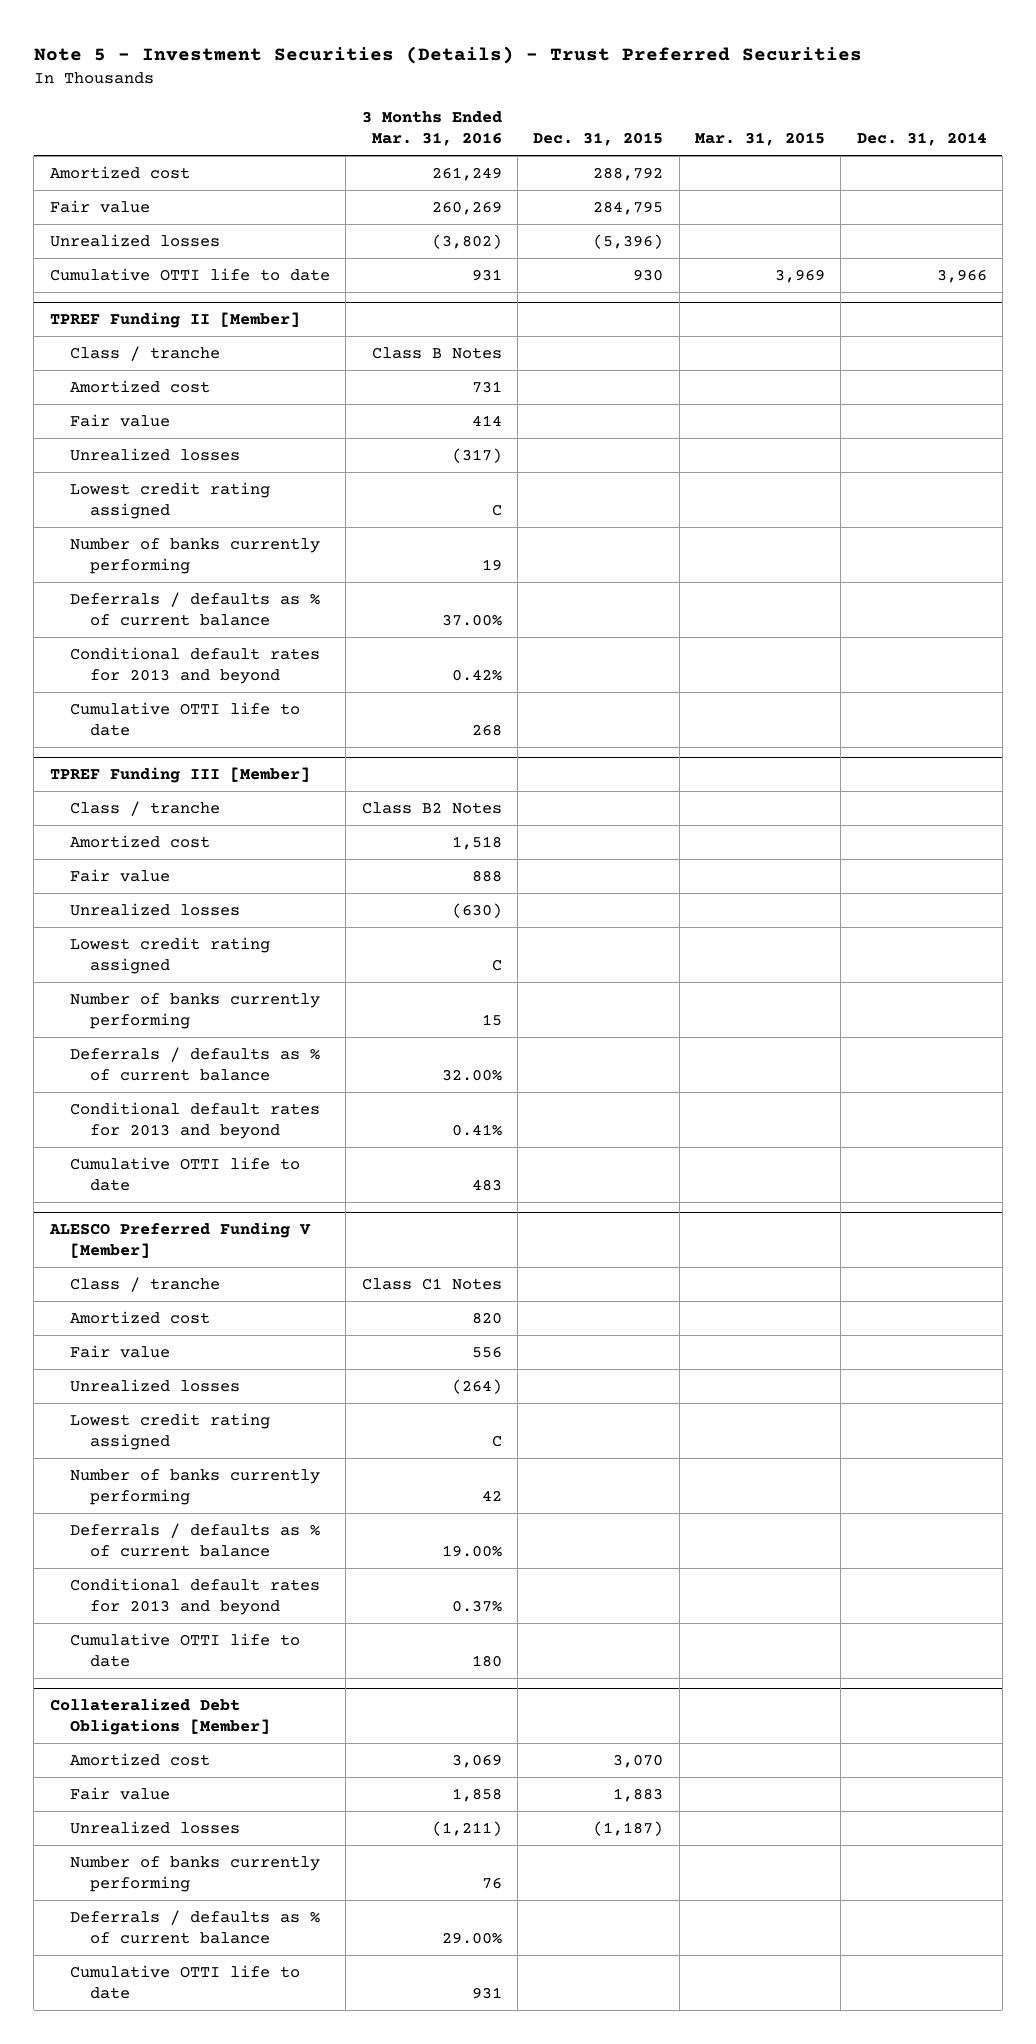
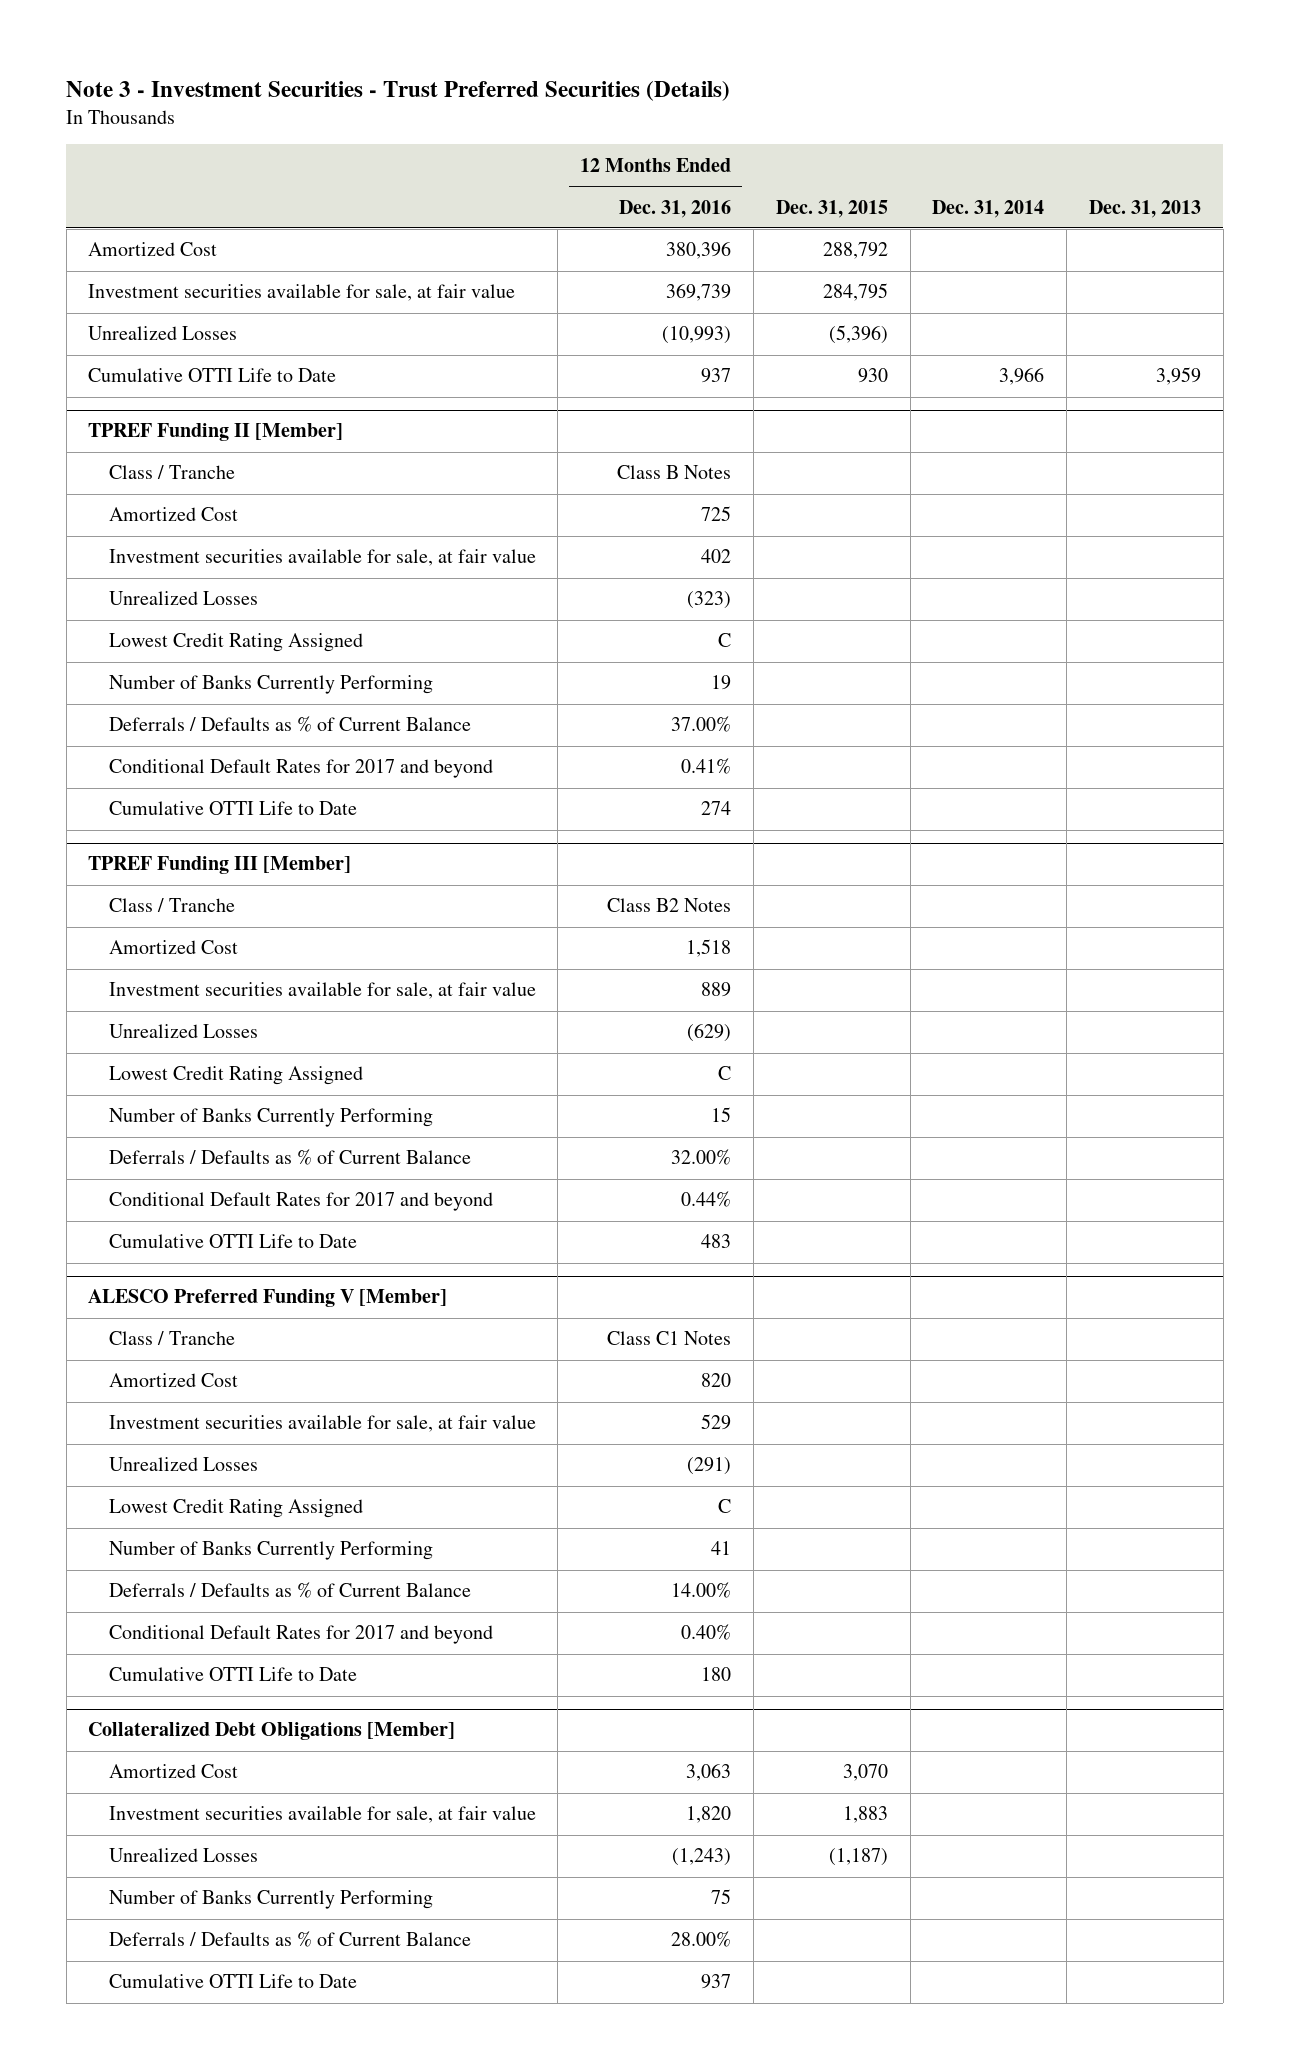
- Note 5 - Investment Securities (Details) - Trust Preferred Securities
+ Note 3 - Investment Securities - Trust Preferred Securities (Details)
- | 3 Months Ended Mar. 31, 2016 | Dec. 31, 2015 | Mar. 31, 2015 | Dec. 31, 2014
+ | 12 Months Ended Dec. 31, 2016 | Dec. 31, 2015 | Dec. 31, 2014 | Dec. 31, 2013
- Amortized cost | 261,249 | 288,792 | |
- Fair value | 260,269 | 284,795 | |
- Unrealized losses | (3,802) | (5,396) | |
- Cumulative OTTI life to date | 931 | 930 | 3,969 | 3,966
+ Amortized Cost | 380,396 | 288,792 | |
+ Investment securities available for sale, at fair value | 369,739 | 284,795 | |
+ Unrealized Losses | (10,993) | (5,396) | |
+ Cumulative OTTI Life to Date | 937 | 930 | 3,966 | 3,959
@ TPREF Funding II [Member]
- Class / tranche | Class B Notes | | |
- Amortized cost | 731 | | |
- Fair value | 414 | | |
- Unrealized losses | (317) | | |
- Lowest credit rating assigned | C | | |
- Number of banks currently performing | 19 | | |
- Deferrals / defaults as % of current balance | 37.00% | | |
- Conditional default rates for 2013 and beyond | 0.42% | | |
- Cumulative OTTI life to date | 268 | | |
+ Class / Tranche | Class B Notes | | |
+ Amortized Cost | 725 | | |
+ Investment securities available for sale, at fair value | 402 | | |
+ Unrealized Losses | (323) | | |
+ Lowest Credit Rating Assigned | C | | |
+ Number of Banks Currently Performing | 19 | | |
+ Deferrals / Defaults as % of Current Balance | 37.00% | | |
+ Conditional Default Rates for 2017 and beyond | 0.41% | | |
+ Cumulative OTTI Life to Date | 274 | | |
@ TPREF Funding III [Member]
- Class / tranche | Class B2 Notes | | |
- Amortized cost | 1,518 | | |
- Fair value | 888 | | |
- Unrealized losses | (630) | | |
- Lowest credit rating assigned | C | | |
- Number of banks currently performing | 15 | | |
- Deferrals / defaults as % of current balance | 32.00% | | |
- Conditional default rates for 2013 and beyond | 0.41% | | |
- Cumulative OTTI life to date | 483 | | |
+ Class / Tranche | Class B2 Notes | | |
+ Amortized Cost | 1,518 | | |
+ Investment securities available for sale, at fair value | 889 | | |
+ Unrealized Losses | (629) | | |
+ Lowest Credit Rating Assigned | C | | |
+ Number of Banks Currently Performing | 15 | | |
+ Deferrals / Defaults as % of Current Balance | 32.00% | | |
+ Conditional Default Rates for 2017 and beyond | 0.44% | | |
+ Cumulative OTTI Life to Date | 483 | | |
@ ALESCO Preferred Funding V [Member]
- Class / tranche | Class C1 Notes | | |
- Amortized cost | 820 | | |
- Fair value | 556 | | |
- Unrealized losses | (264) | | |
- Lowest credit rating assigned | C | | |
- Number of banks currently performing | 42 | | |
- Deferrals / defaults as % of current balance | 19.00% | | |
- Conditional default rates for 2013 and beyond | 0.37% | | |
- Cumulative OTTI life to date | 180 | | |
+ Class / Tranche | Class C1 Notes | | |
+ Amortized Cost | 820 | | |
+ Investment securities available for sale, at fair value | 529 | | |
+ Unrealized Losses | (291) | | |
+ Lowest Credit Rating Assigned | C | | |
+ Number of Banks Currently Performing | 41 | | |
+ Deferrals / Defaults as % of Current Balance | 14.00% | | |
+ Conditional Default Rates for 2017 and beyond | 0.40% | | |
+ Cumulative OTTI Life to Date | 180 | | |
@ Collateralized Debt Obligations [Member]
- Amortized cost | 3,069 | 3,070 | |
- Fair value | 1,858 | 1,883 | |
- Unrealized losses | (1,211) | (1,187) | |
- Number of banks currently performing | 76 | | |
- Deferrals / defaults as % of current balance | 29.00% | | |
- Cumulative OTTI life to date | 931 | | |
+ Amortized Cost | 3,063 | 3,070 | |
+ Investment securities available for sale, at fair value | 1,820 | 1,883 | |
+ Unrealized Losses | (1,243) | (1,187) | |
+ Number of Banks Currently Performing | 75 | | |
+ Deferrals / Defaults as % of Current Balance | 28.00% | | |
+ Cumulative OTTI Life to Date | 937 | | |

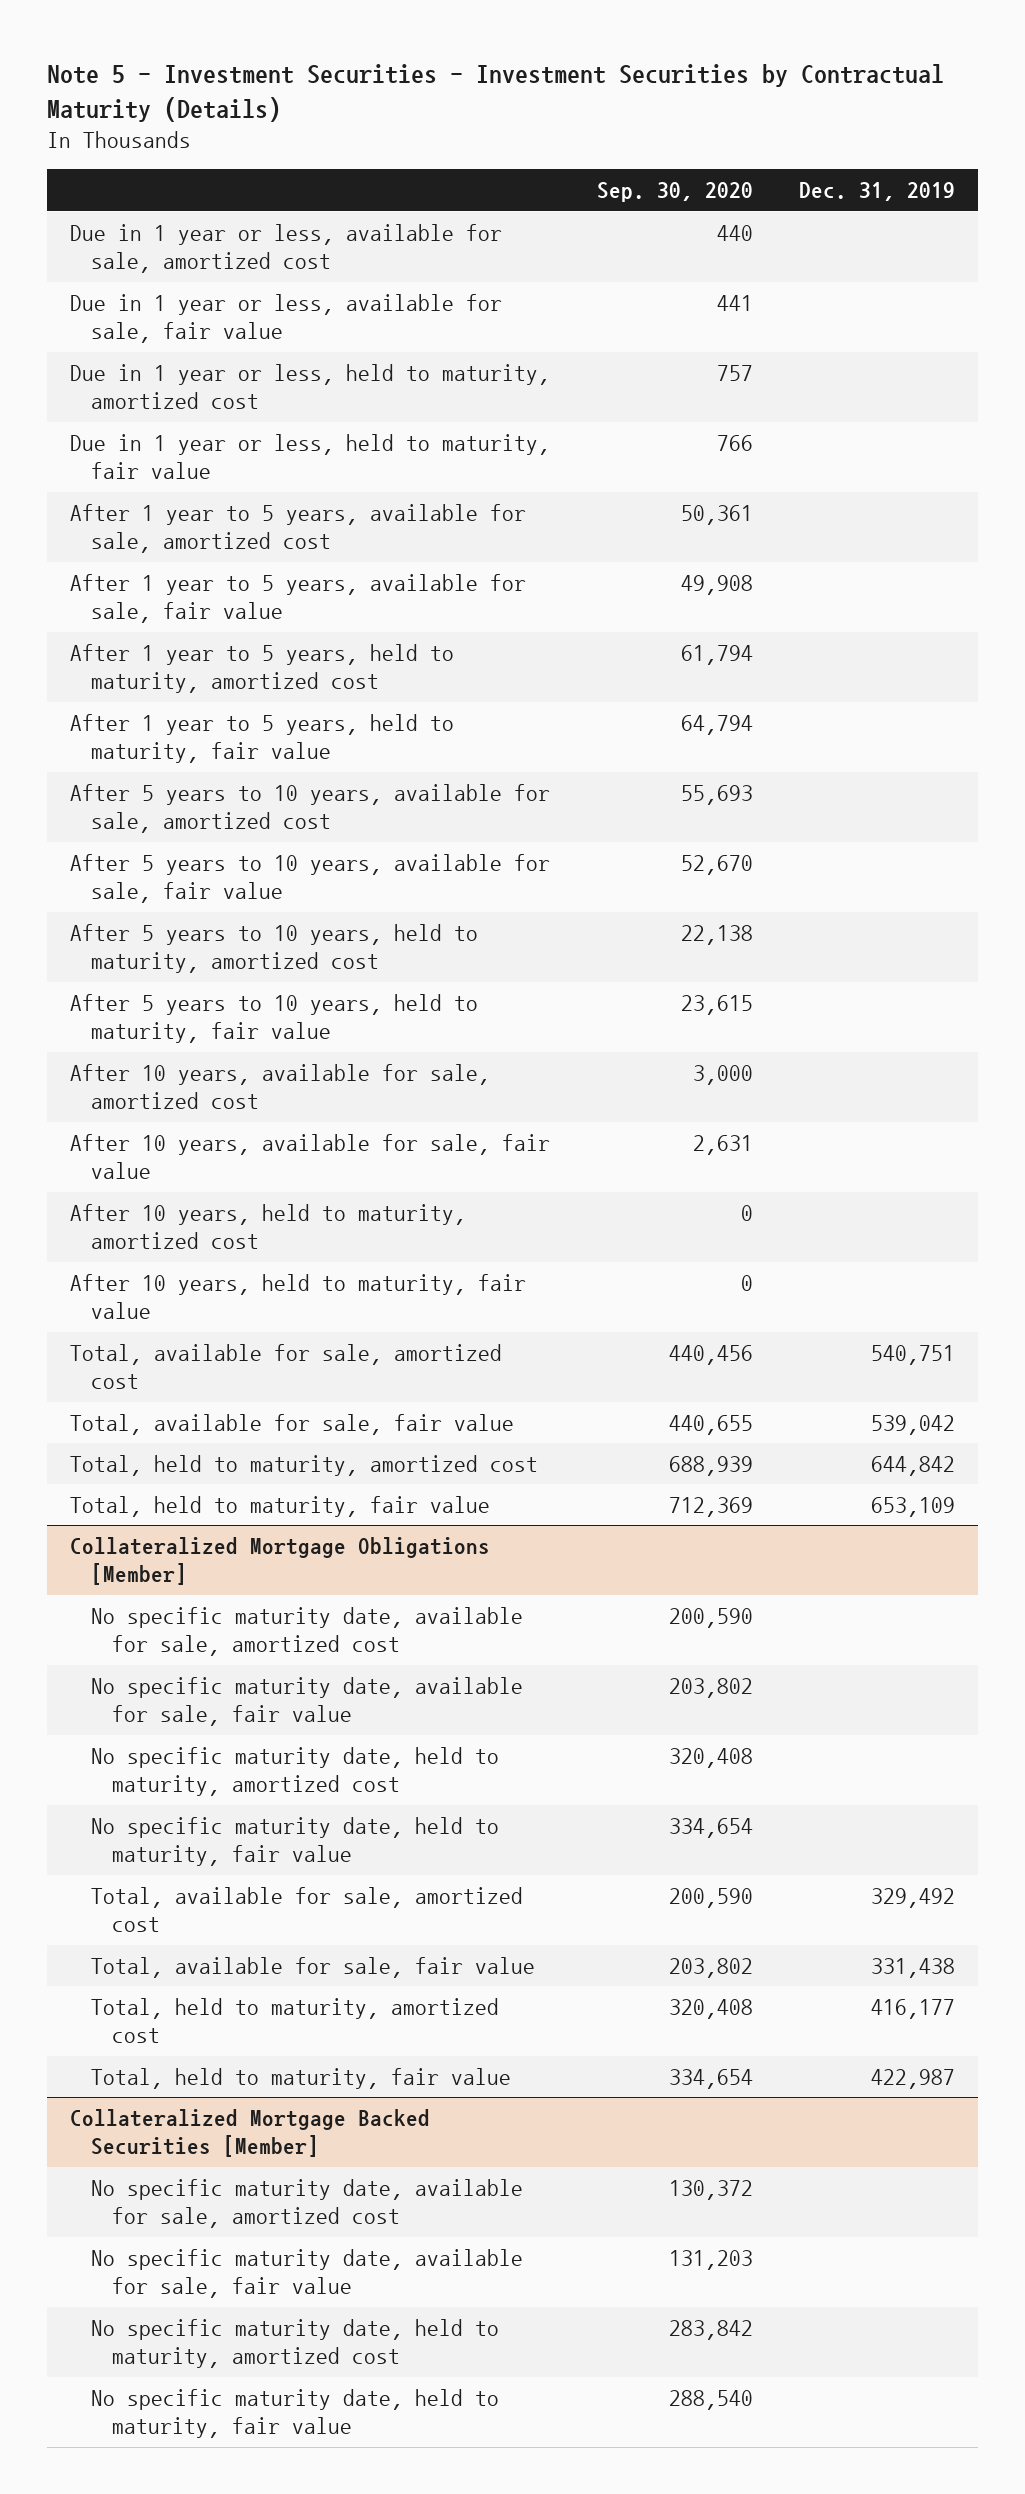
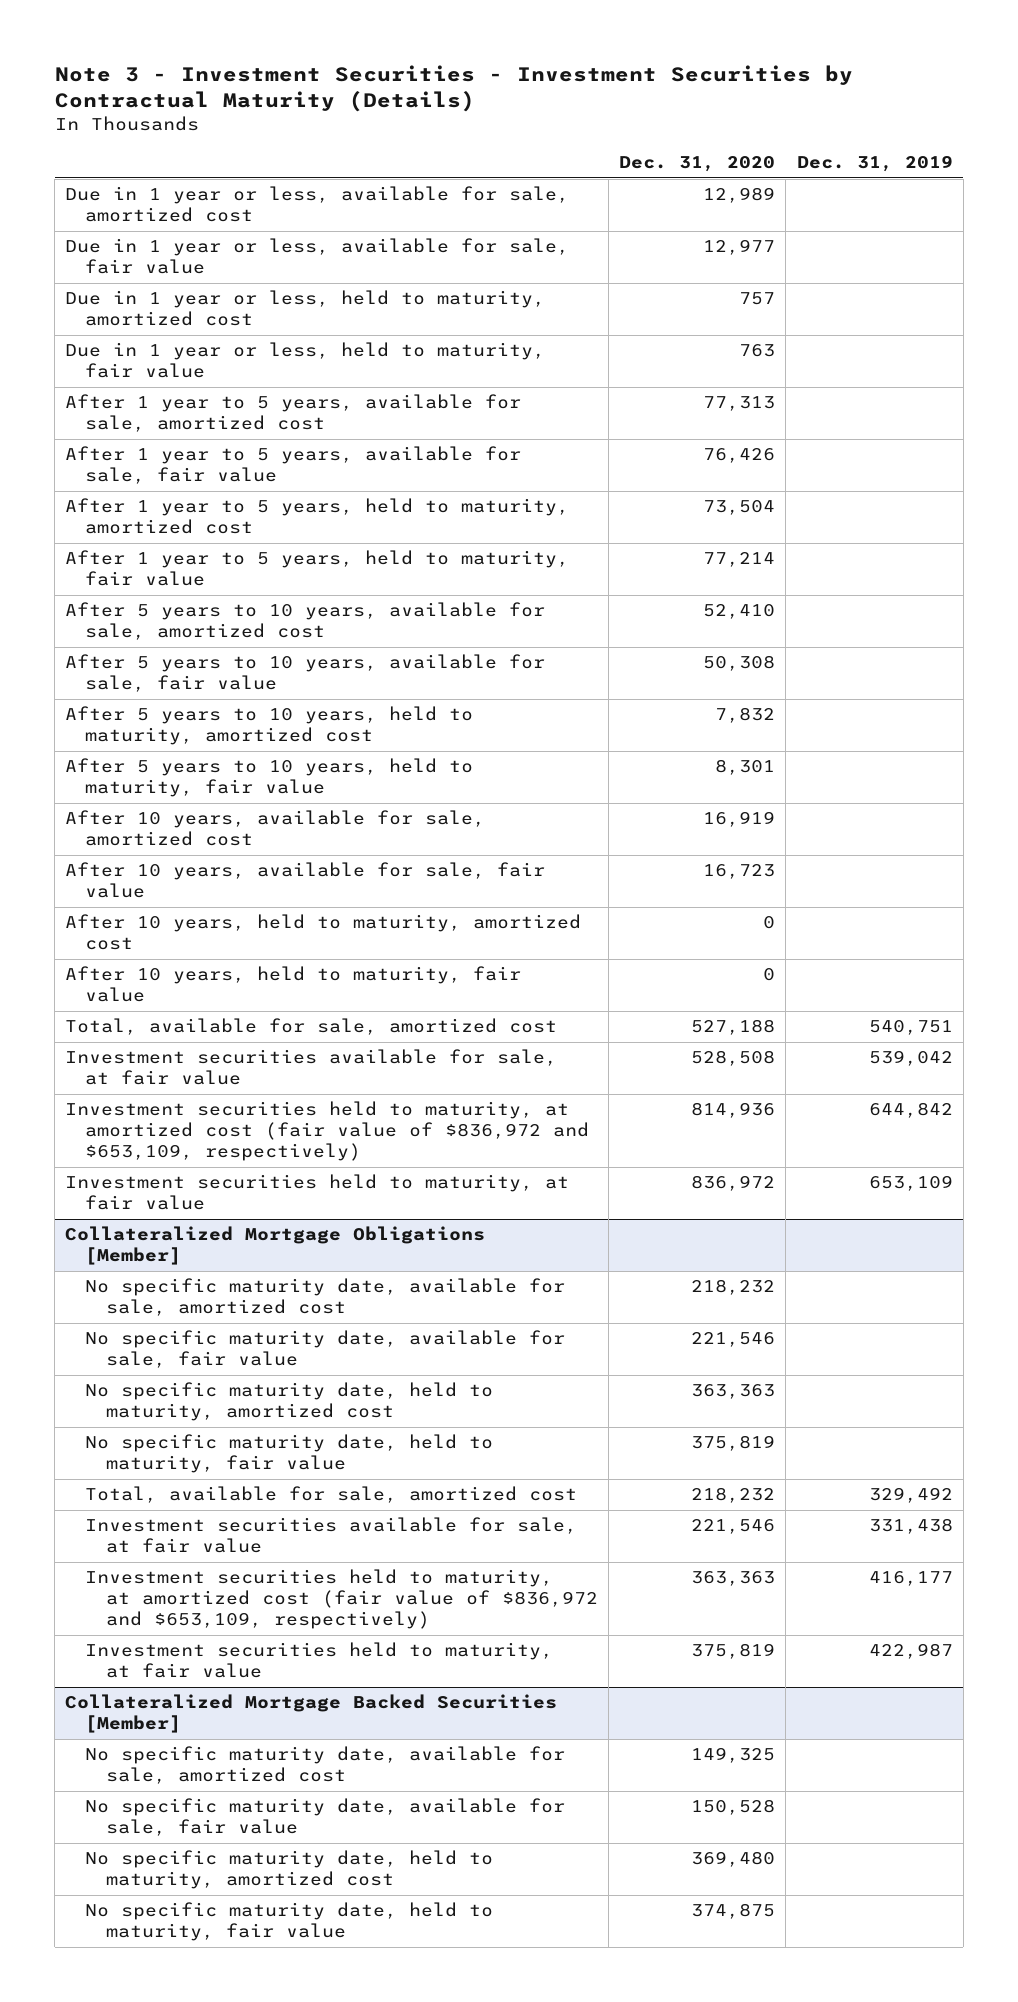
- Note 5 - Investment Securities - Investment Securities by Contractual Maturity (Details)
+ Note 3 - Investment Securities - Investment Securities by Contractual Maturity (Details)
- | Sep. 30, 2020 | Dec. 31, 2019
+ | Dec. 31, 2020 | Dec. 31, 2019
- Total, available for sale, fair value | 440,655 | 539,042
- Total, held to maturity, amortized cost | 688,939 | 644,842
- Total, held to maturity, fair value | 712,369 | 653,109
+ Investment securities available for sale, at fair value | 528,508 | 539,042
+ Investment securities held to maturity, at amortized cost (fair value of $836,972 and $653,109, respectively) | 814,936 | 644,842
+ Investment securities held to maturity, at fair value | 836,972 | 653,109
@ Collateralized Mortgage Obligations [Member]
- Total, available for sale, fair value | 203,802 | 331,438
- Total, held to maturity, amortized cost | 320,408 | 416,177
- Total, held to maturity, fair value | 334,654 | 422,987
+ Investment securities available for sale, at fair value | 221,546 | 331,438
+ Investment securities held to maturity, at amortized cost (fair value of $836,972 and $653,109, respectively) | 363,363 | 416,177
+ Investment securities held to maturity, at fair value | 375,819 | 422,987

